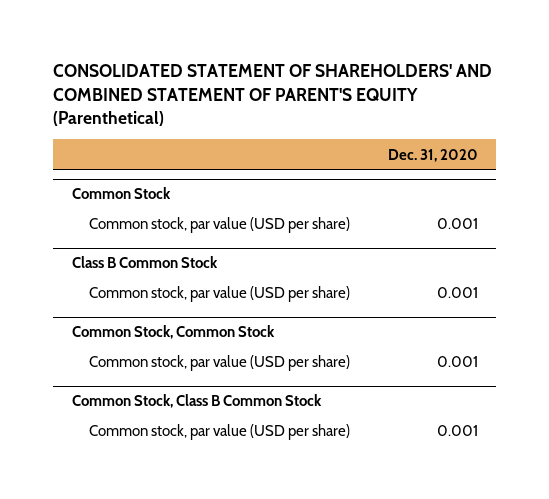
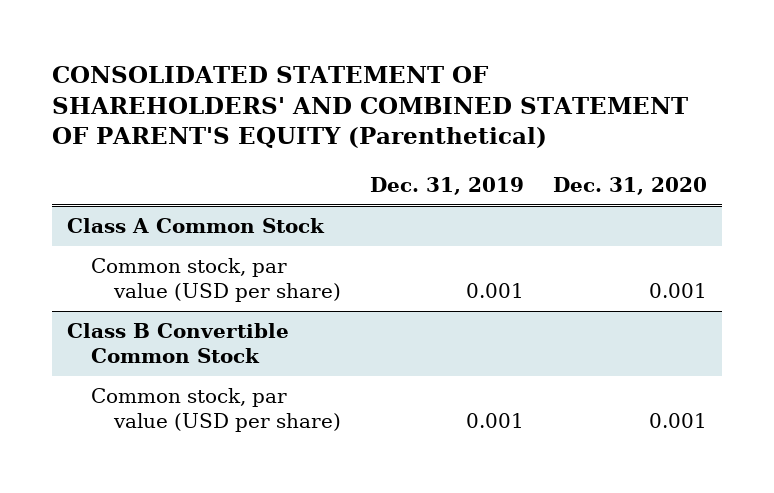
- | Dec. 31, 2020
+ | Dec. 31, 2019 | Dec. 31, 2020
- Common Stock
- Common stock, par value (USD per share) | 0.001
- Class B Common Stock
- Common stock, par value (USD per share) | 0.001
- Common Stock, Common Stock
+ Class A Common Stock
- Common Stock, Class B Common Stock
+ Class B Convertible Common Stock

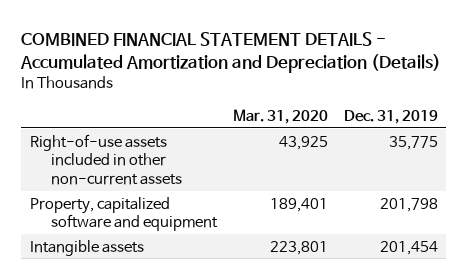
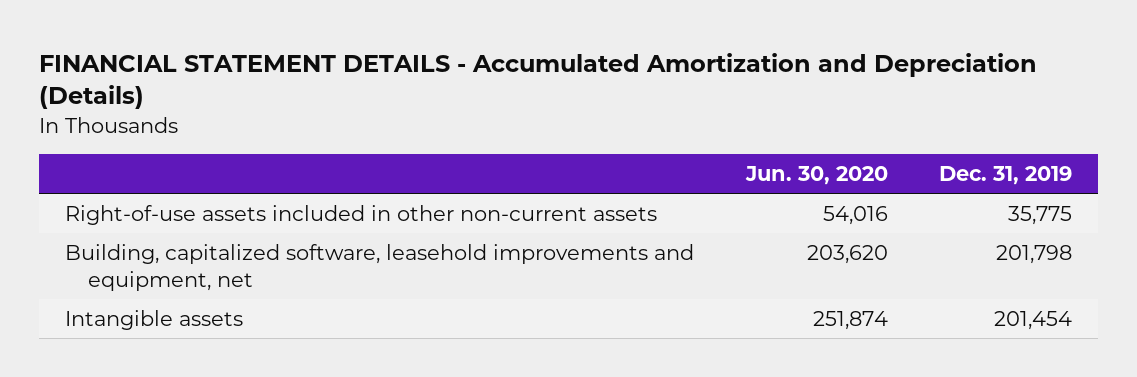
- COMBINED FINANCIAL STATEMENT DETAILS - Accumulated Amortization and Depreciation (Details)
+ FINANCIAL STATEMENT DETAILS - Accumulated Amortization and Depreciation (Details)
- | Mar. 31, 2020 | Dec. 31, 2019
+ | Jun. 30, 2020 | Dec. 31, 2019
- Property, capitalized software and equipment | 189,401 | 201,798
+ Building, capitalized software, leasehold improvements and equipment, net | 203,620 | 201,798

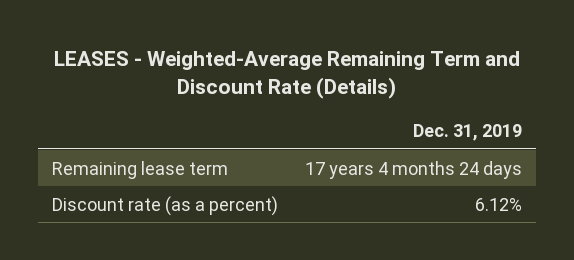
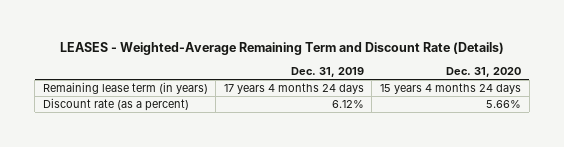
- | Dec. 31, 2019
+ | Dec. 31, 2019 | Dec. 31, 2020
- Remaining lease term | 17 years 4 months 24 days
+ Remaining lease term (in years) | 17 years 4 months 24 days | 15 years 4 months 24 days

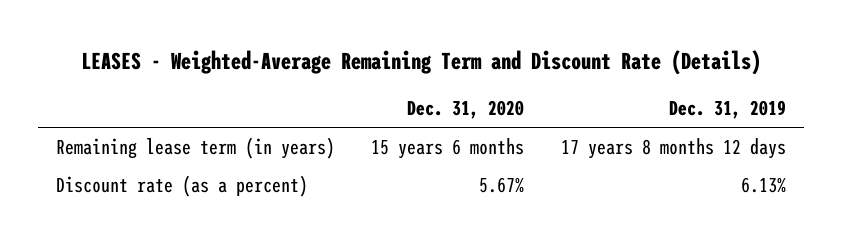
- | Dec. 31, 2019 | Dec. 31, 2020
+ | Dec. 31, 2020 | Dec. 31, 2019
- Remaining lease term (in years) | 17 years 4 months 24 days | 15 years 4 months 24 days
- Discount rate (as a percent) | 6.12% | 5.66%
+ Remaining lease term (in years) | 15 years 6 months | 17 years 8 months 12 days
+ Discount rate (as a percent) | 5.67% | 6.13%

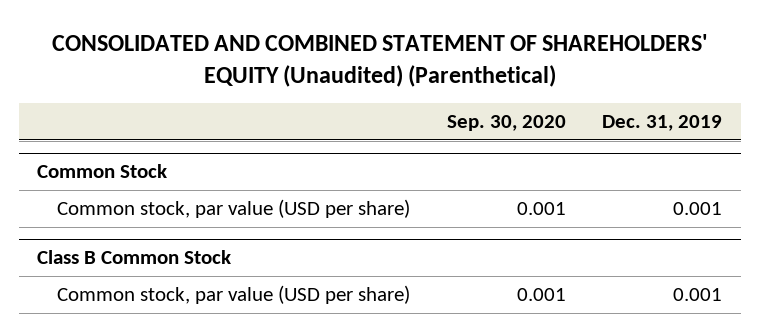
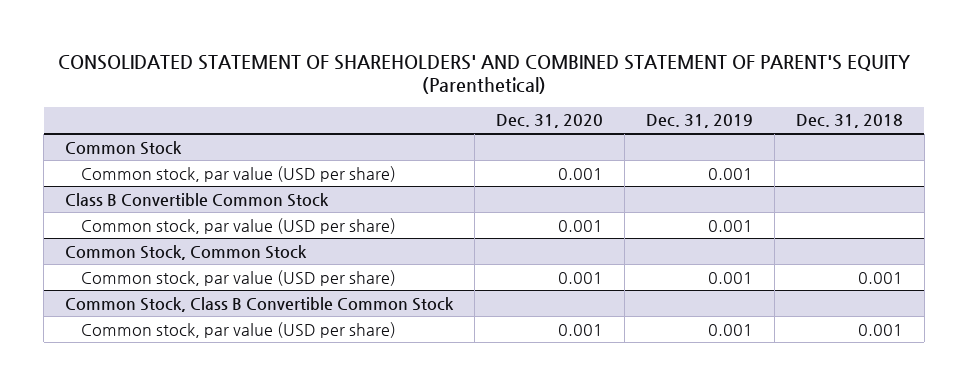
- CONSOLIDATED AND COMBINED STATEMENT OF SHAREHOLDERS' EQUITY (Unaudited) (Parenthetical)
+ CONSOLIDATED STATEMENT OF SHAREHOLDERS' AND COMBINED STATEMENT OF PARENT'S EQUITY (Parenthetical)
- | Sep. 30, 2020 | Dec. 31, 2019
+ | Dec. 31, 2020 | Dec. 31, 2019 | Dec. 31, 2018
- Class B Common Stock
+ Class B Convertible Common Stock
+ Common Stock, Common Stock
+ Common stock, par value (USD per share) | 0.001 | 0.001 | 0.001
+ Common Stock, Class B Convertible Common Stock
+ Common stock, par value (USD per share) | 0.001 | 0.001 | 0.001

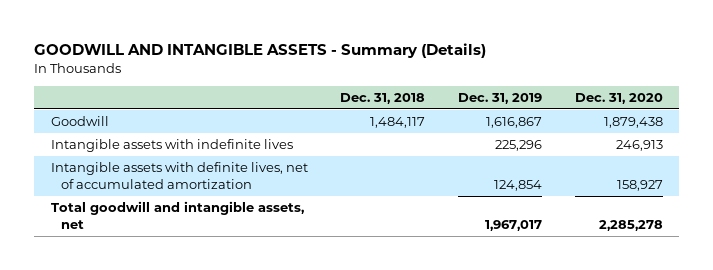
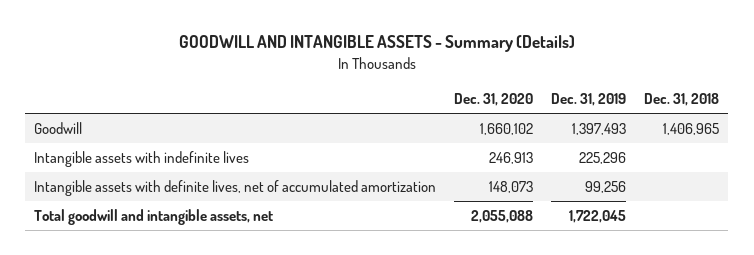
- | Dec. 31, 2018 | Dec. 31, 2019 | Dec. 31, 2020
+ | Dec. 31, 2020 | Dec. 31, 2019 | Dec. 31, 2018
- Goodwill | 1,484,117 | 1,616,867 | 1,879,438
+ Goodwill | 1,660,102 | 1,397,493 | 1,406,965
- Intangible assets with definite lives, net of accumulated amortization | | 124,854 | 158,927
- Total goodwill and intangible assets, net | | 1,967,017 | 2,285,278
+ Intangible assets with definite lives, net of accumulated amortization | 148,073 | 99,256 |
+ Total goodwill and intangible assets, net | 2,055,088 | 1,722,045 |

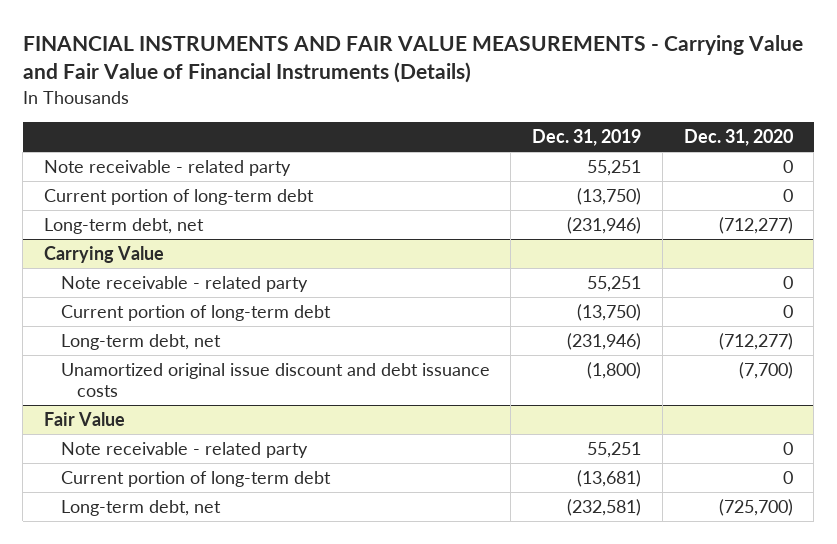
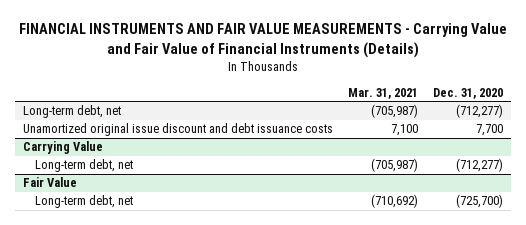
- | Dec. 31, 2019 | Dec. 31, 2020
+ | Mar. 31, 2021 | Dec. 31, 2020
- Note receivable - related party | 55,251 | 0
- Current portion of long-term debt | (13,750) | 0
+ Unamortized original issue discount and debt issuance costs | 7,100 | 7,700
@ Carrying Value
- Note receivable - related party | 55,251 | 0
- Current portion of long-term debt | (13,750) | 0
- Unamortized original issue discount and debt issuance costs | (1,800) | (7,700)
@ Fair Value
- Note receivable - related party | 55,251 | 0
- Current portion of long-term debt | (13,681) | 0

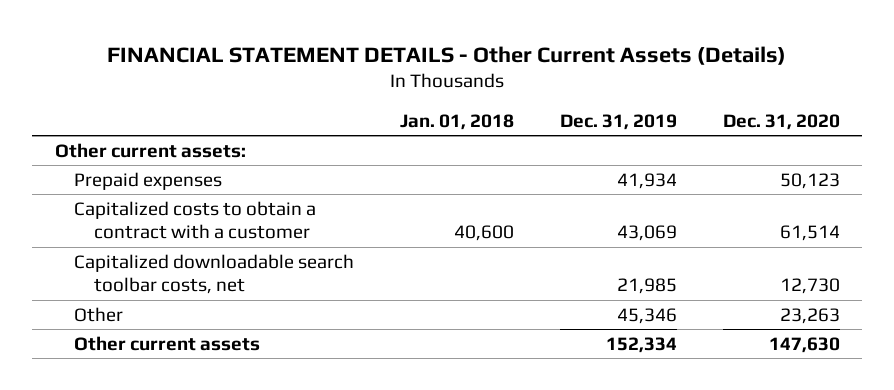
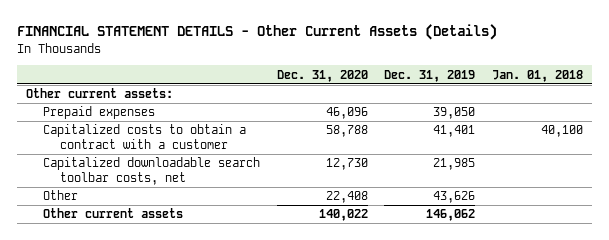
- | Jan. 01, 2018 | Dec. 31, 2019 | Dec. 31, 2020
+ | Dec. 31, 2020 | Dec. 31, 2019 | Jan. 01, 2018
- Prepaid expenses | | 41,934 | 50,123
- Capitalized costs to obtain a contract with a customer | 40,600 | 43,069 | 61,514
+ Prepaid expenses | 46,096 | 39,050 |
+ Capitalized costs to obtain a contract with a customer | 58,788 | 41,401 | 40,100
- Other | | 45,346 | 23,263
- Other current assets | | 152,334 | 147,630
+ Other | 22,408 | 43,626 |
+ Other current assets | 140,022 | 146,062 |

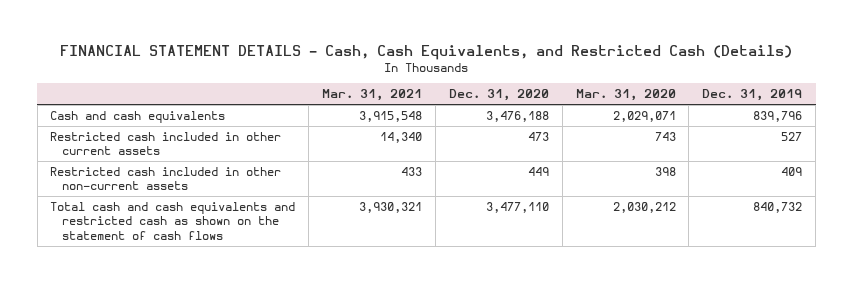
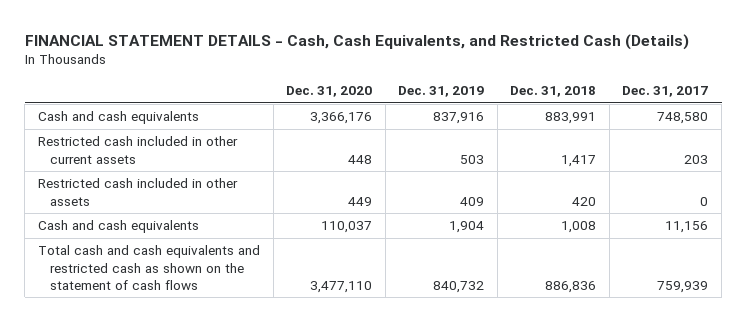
- | Mar. 31, 2021 | Dec. 31, 2020 | Mar. 31, 2020 | Dec. 31, 2019
+ | Dec. 31, 2020 | Dec. 31, 2019 | Dec. 31, 2018 | Dec. 31, 2017
- Cash and cash equivalents | 3,915,548 | 3,476,188 | 2,029,071 | 839,796
- Restricted cash included in other current assets | 14,340 | 473 | 743 | 527
- Restricted cash included in other non-current assets | 433 | 449 | 398 | 409
+ Cash and cash equivalents | 3,366,176 | 837,916 | 883,991 | 748,580
+ Restricted cash included in other current assets | 448 | 503 | 1,417 | 203
+ Restricted cash included in other assets | 449 | 409 | 420 | 0
+ Cash and cash equivalents | 110,037 | 1,904 | 1,008 | 11,156

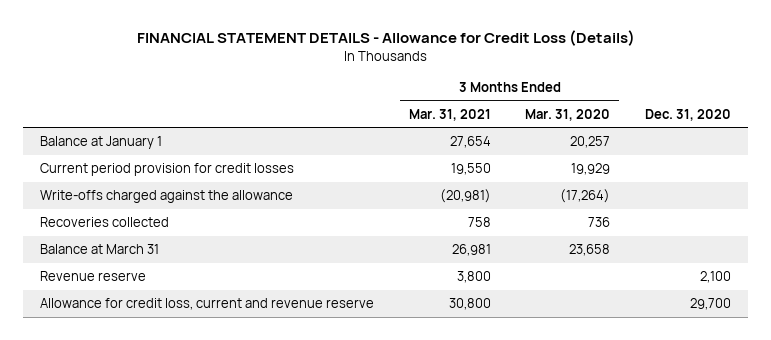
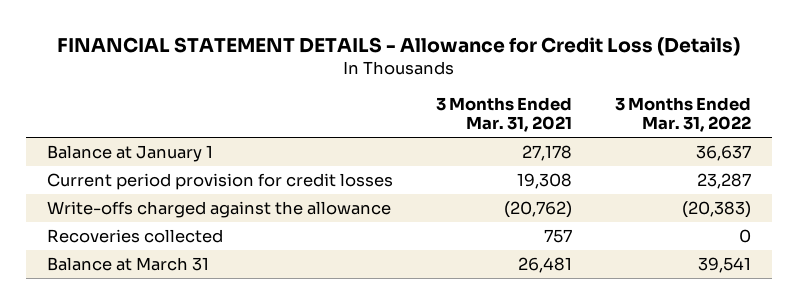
- | 3 Months Ended Mar. 31, 2021 | 3 Months Ended Mar. 31, 2020 | Dec. 31, 2020
+ | 3 Months Ended Mar. 31, 2021 | 3 Months Ended Mar. 31, 2022
- Balance at January 1 | 27,654 | 20,257 |
- Current period provision for credit losses | 19,550 | 19,929 |
- Write-offs charged against the allowance | (20,981) | (17,264) |
- Recoveries collected | 758 | 736 |
- Balance at March 31 | 26,981 | 23,658 |
- Revenue reserve | 3,800 | | 2,100
- Allowance for credit loss, current and revenue reserve | 30,800 | | 29,700
+ Balance at January 1 | 27,178 | 36,637
+ Current period provision for credit losses | 19,308 | 23,287
+ Write-offs charged against the allowance | (20,762) | (20,383)
+ Recoveries collected | 757 | 0
+ Balance at March 31 | 26,481 | 39,541

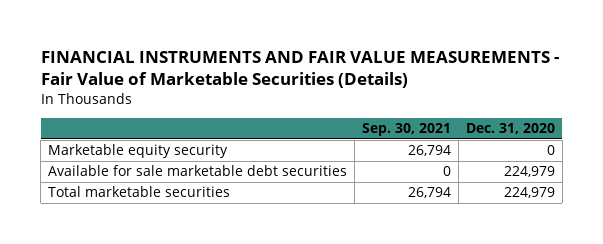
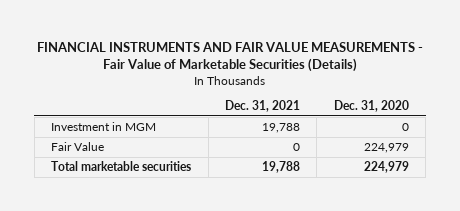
- | Sep. 30, 2021 | Dec. 31, 2020
+ | Dec. 31, 2021 | Dec. 31, 2020
- Marketable equity security | 26,794 | 0
- Available for sale marketable debt securities | 0 | 224,979
+ Investment in MGM | 19,788 | 0
+ Fair Value | 0 | 224,979

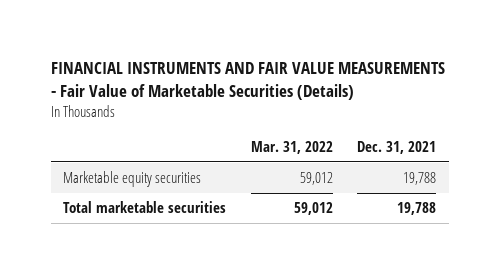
- | Dec. 31, 2021 | Dec. 31, 2020
+ | Mar. 31, 2022 | Dec. 31, 2021
- Investment in MGM | 19,788 | 0
- Fair Value | 0 | 224,979
+ Marketable equity securities | 59,012 | 19,788

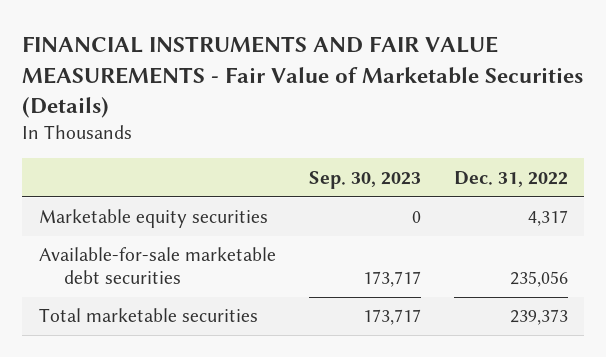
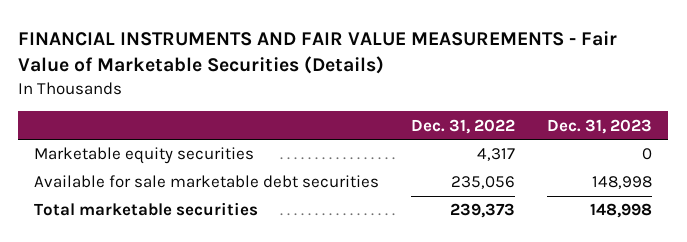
- | Sep. 30, 2023 | Dec. 31, 2022
+ | Dec. 31, 2022 | Dec. 31, 2023
- Available-for-sale marketable debt securities | 173,717 | 235,056
+ Available for sale marketable debt securities | 235,056 | 148,998

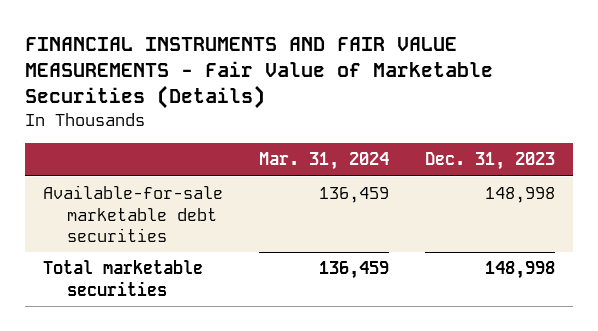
- | Dec. 31, 2022 | Dec. 31, 2023
+ | Mar. 31, 2024 | Dec. 31, 2023
- Marketable equity securities | 4,317 | 0
- Available for sale marketable debt securities | 235,056 | 148,998
+ Available-for-sale marketable debt securities | 136,459 | 148,998

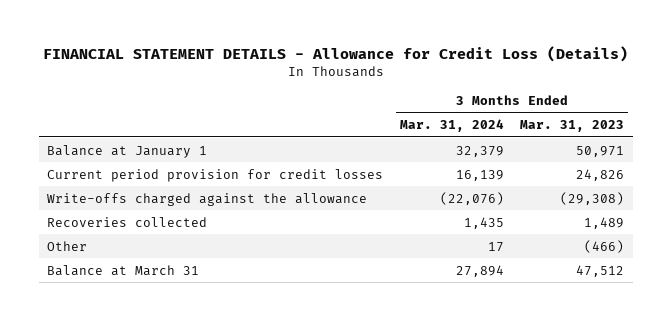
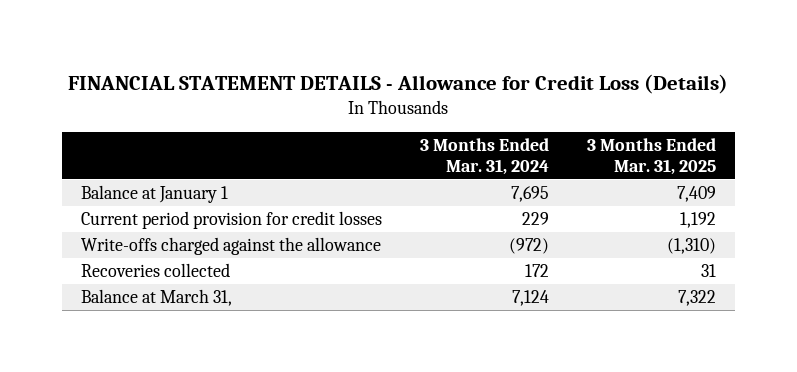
- | 3 Months Ended Mar. 31, 2024 | 3 Months Ended Mar. 31, 2023
+ | 3 Months Ended Mar. 31, 2024 | 3 Months Ended Mar. 31, 2025
- Balance at January 1 | 32,379 | 50,971
- Current period provision for credit losses | 16,139 | 24,826
- Write-offs charged against the allowance | (22,076) | (29,308)
- Recoveries collected | 1,435 | 1,489
- Other | 17 | (466)
- Balance at March 31 | 27,894 | 47,512
+ Balance at January 1 | 7,695 | 7,409
+ Current period provision for credit losses | 229 | 1,192
+ Write-offs charged against the allowance | (972) | (1,310)
+ Recoveries collected | 172 | 31
+ Balance at March 31, | 7,124 | 7,322

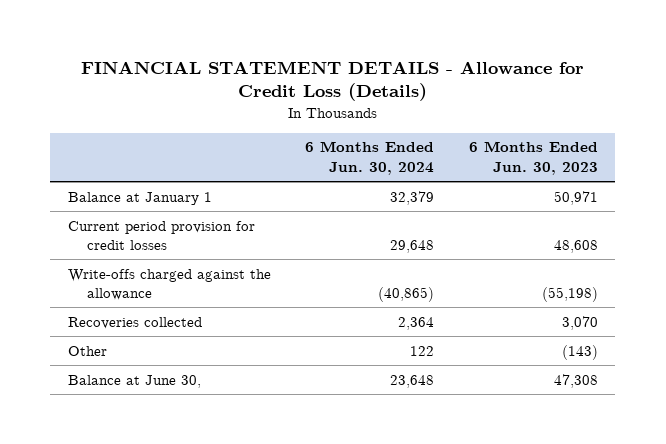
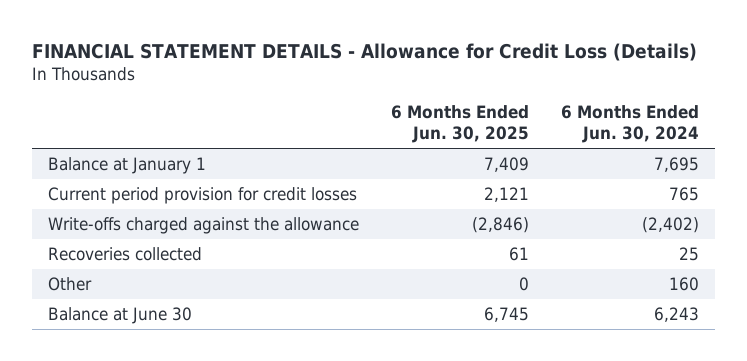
- | 6 Months Ended Jun. 30, 2024 | 6 Months Ended Jun. 30, 2023
+ | 6 Months Ended Jun. 30, 2025 | 6 Months Ended Jun. 30, 2024
- Balance at January 1 | 32,379 | 50,971
- Current period provision for credit losses | 29,648 | 48,608
- Write-offs charged against the allowance | (40,865) | (55,198)
- Recoveries collected | 2,364 | 3,070
- Other | 122 | (143)
- Balance at June 30, | 23,648 | 47,308
+ Balance at January 1 | 7,409 | 7,695
+ Current period provision for credit losses | 2,121 | 765
+ Write-offs charged against the allowance | (2,846) | (2,402)
+ Recoveries collected | 61 | 25
+ Other | 0 | 160
+ Balance at June 30 | 6,745 | 6,243

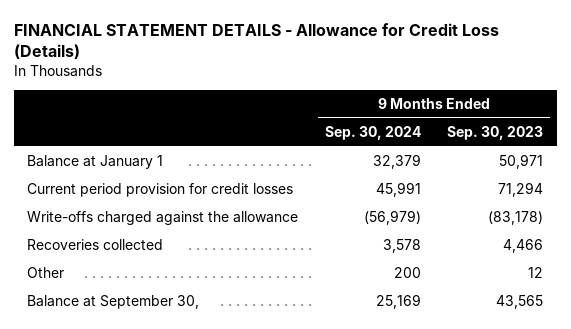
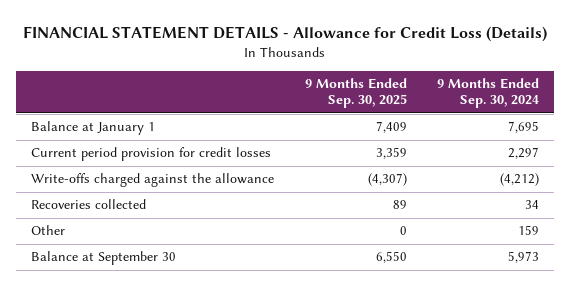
- | 9 Months Ended Sep. 30, 2024 | 9 Months Ended Sep. 30, 2023
+ | 9 Months Ended Sep. 30, 2025 | 9 Months Ended Sep. 30, 2024
- Balance at January 1 | 32,379 | 50,971
- Current period provision for credit losses | 45,991 | 71,294
- Write-offs charged against the allowance | (56,979) | (83,178)
- Recoveries collected | 3,578 | 4,466
- Other | 200 | 12
- Balance at September 30, | 25,169 | 43,565
+ Balance at January 1 | 7,409 | 7,695
+ Current period provision for credit losses | 3,359 | 2,297
+ Write-offs charged against the allowance | (4,307) | (4,212)
+ Recoveries collected | 89 | 34
+ Other | 0 | 159
+ Balance at September 30 | 6,550 | 5,973

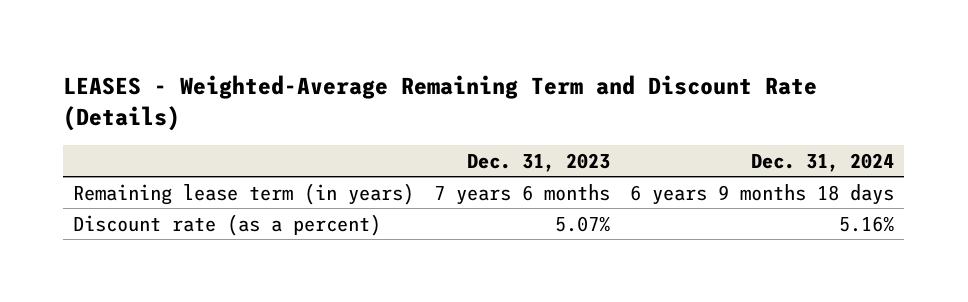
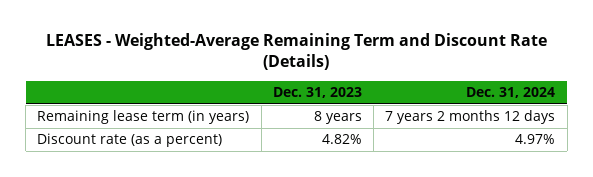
- Remaining lease term (in years) | 7 years 6 months | 6 years 9 months 18 days
- Discount rate (as a percent) | 5.07% | 5.16%
+ Remaining lease term (in years) | 8 years | 7 years 2 months 12 days
+ Discount rate (as a percent) | 4.82% | 4.97%

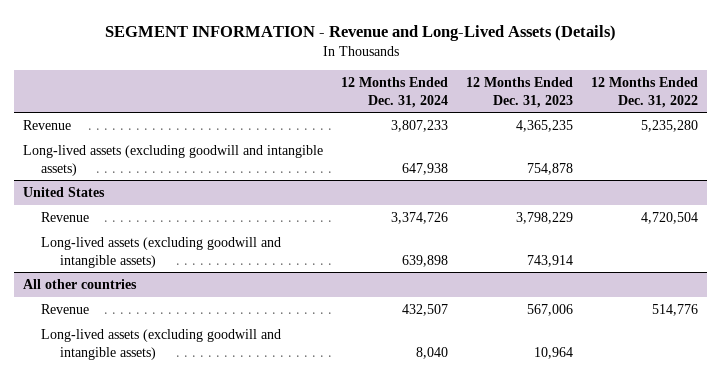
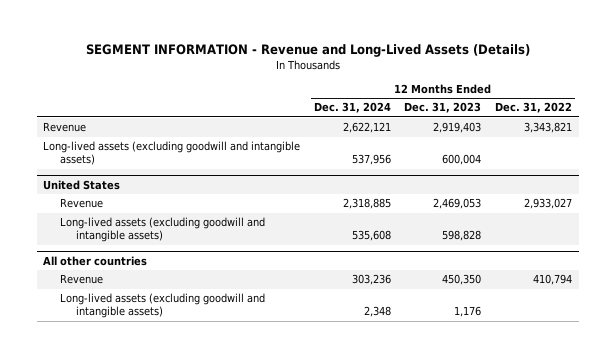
- Revenue | 3,807,233 | 4,365,235 | 5,235,280
- Long-lived assets (excluding goodwill and intangible assets) | 647,938 | 754,878 |
+ Revenue | 2,622,121 | 2,919,403 | 3,343,821
+ Long-lived assets (excluding goodwill and intangible assets) | 537,956 | 600,004 |
@ United States
- Revenue | 3,374,726 | 3,798,229 | 4,720,504
- Long-lived assets (excluding goodwill and intangible assets) | 639,898 | 743,914 |
+ Revenue | 2,318,885 | 2,469,053 | 2,933,027
+ Long-lived assets (excluding goodwill and intangible assets) | 535,608 | 598,828 |
@ All other countries
- Revenue | 432,507 | 567,006 | 514,776
- Long-lived assets (excluding goodwill and intangible assets) | 8,040 | 10,964 |
+ Revenue | 303,236 | 450,350 | 410,794
+ Long-lived assets (excluding goodwill and intangible assets) | 2,348 | 1,176 |

